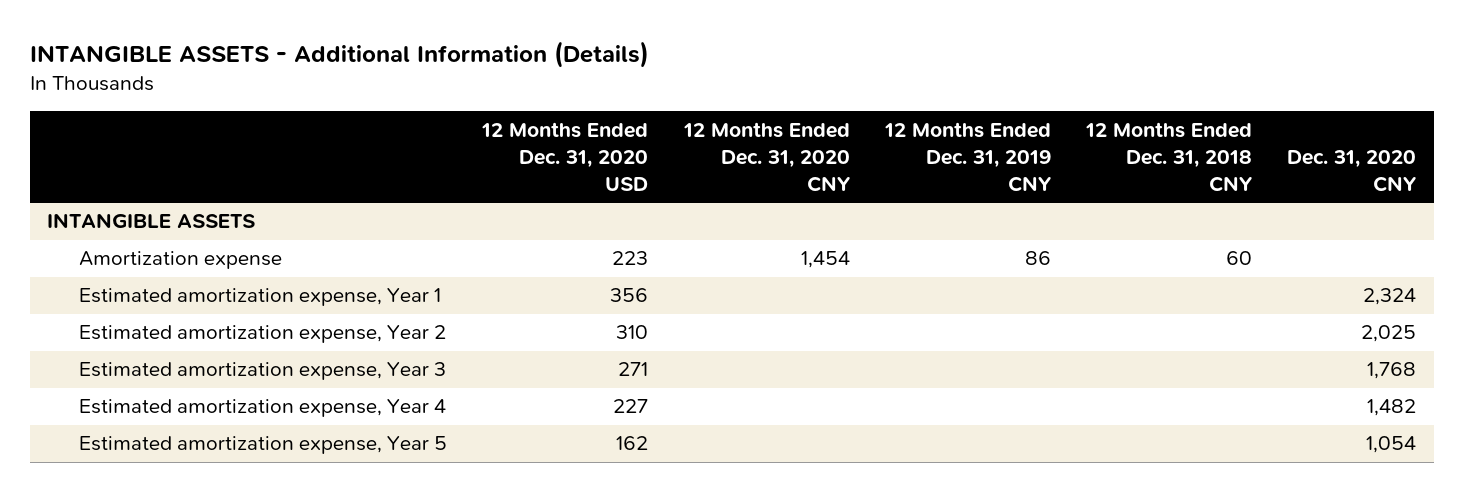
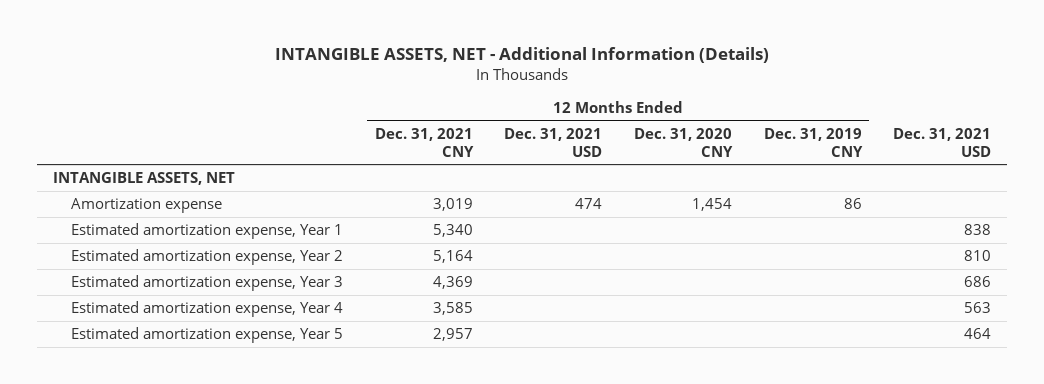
- INTANGIBLE ASSETS - Additional Information (Details)
+ INTANGIBLE ASSETS, NET - Additional Information (Details)
- | 12 Months Ended Dec. 31, 2020 USD | 12 Months Ended Dec. 31, 2020 CNY | 12 Months Ended Dec. 31, 2019 CNY | 12 Months Ended Dec. 31, 2018 CNY | Dec. 31, 2020 CNY
+ | 12 Months Ended Dec. 31, 2021 CNY | 12 Months Ended Dec. 31, 2021 USD | 12 Months Ended Dec. 31, 2020 CNY | 12 Months Ended Dec. 31, 2019 CNY | Dec. 31, 2021 USD
- INTANGIBLE ASSETS
+ INTANGIBLE ASSETS, NET

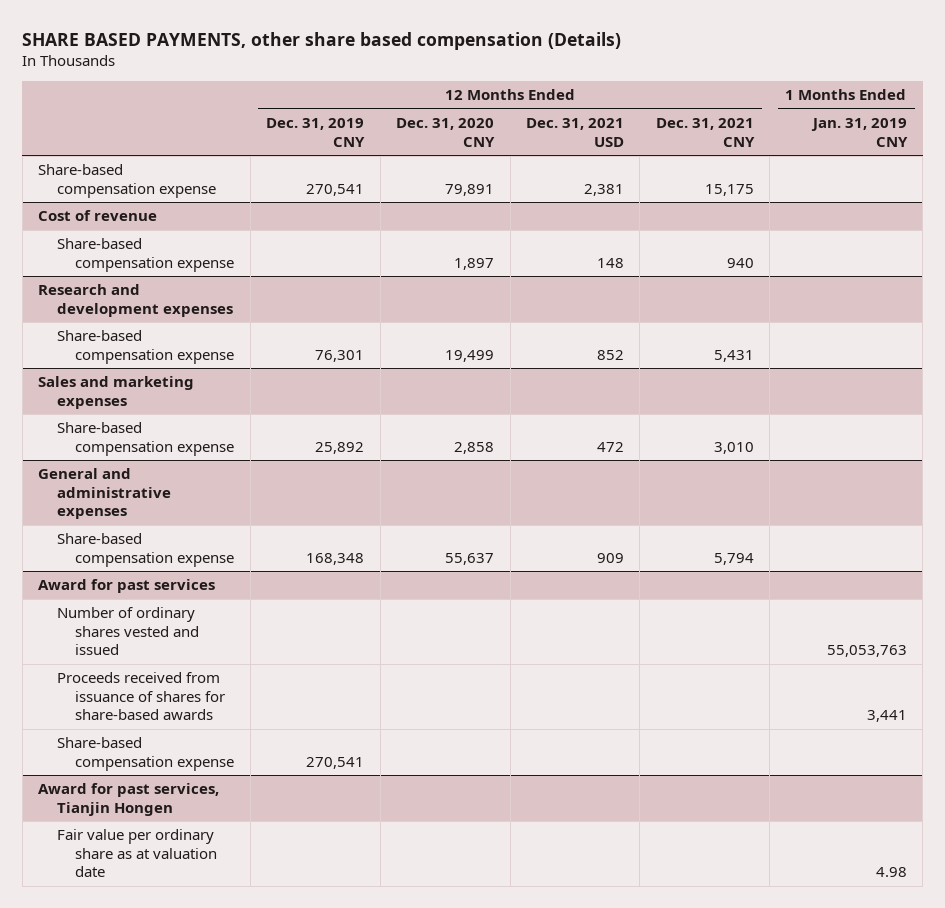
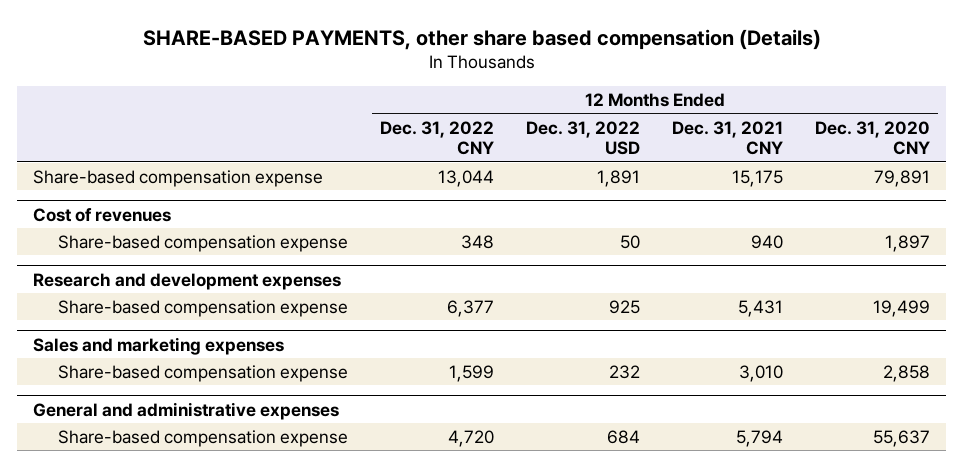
- SHARE BASED PAYMENTS, other share based compensation (Details)
+ SHARE-BASED PAYMENTS, other share based compensation (Details)
- | 12 Months Ended Dec. 31, 2019 CNY | 12 Months Ended Dec. 31, 2020 CNY | 12 Months Ended Dec. 31, 2021 USD | 12 Months Ended Dec. 31, 2021 CNY | 1 Months Ended Jan. 31, 2019 CNY
+ | 12 Months Ended Dec. 31, 2022 CNY | 12 Months Ended Dec. 31, 2022 USD | 12 Months Ended Dec. 31, 2021 CNY | 12 Months Ended Dec. 31, 2020 CNY
- Cost of revenue
+ Cost of revenues
- Award for past services
- Number of ordinary shares vested and issued | | | | | 55,053,763
- Proceeds received from issuance of shares for share-based awards | | | | | 3,441
- Share-based compensation expense | 270,541 | | | |
- Award for past services, Tianjin Hongen
- Fair value per ordinary share as at valuation date | | | | | 4.98

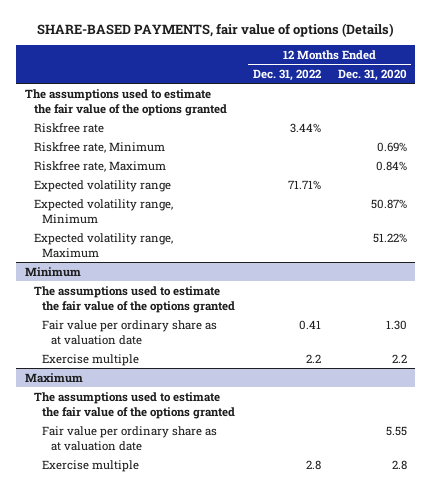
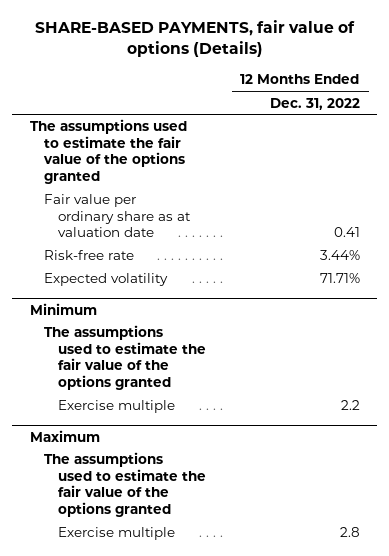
- | 12 Months Ended Dec. 31, 2022 | 12 Months Ended Dec. 31, 2020
+ | 12 Months Ended Dec. 31, 2022
- Riskfree rate | 3.44% |
- Riskfree rate, Minimum | | 0.69%
- Riskfree rate, Maximum | | 0.84%
- Expected volatility range | 71.71% |
- Expected volatility range, Minimum | | 50.87%
- Expected volatility range, Maximum | | 51.22%
+ Fair value per ordinary share as at valuation date | 0.41
+ Risk-free rate | 3.44%
+ Expected volatility | 71.71%
@ Minimum
- Fair value per ordinary share as at valuation date | 0.41 | 1.30
@ Maximum
- Fair value per ordinary share as at valuation date | | 5.55

